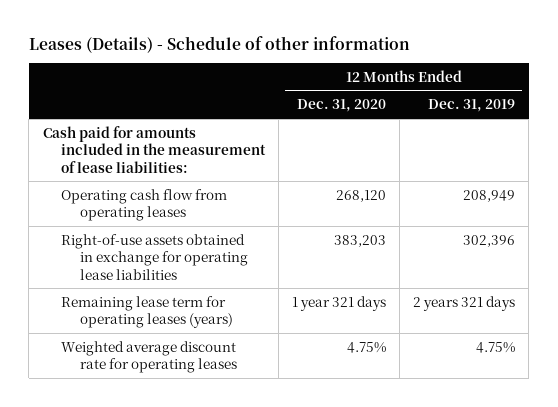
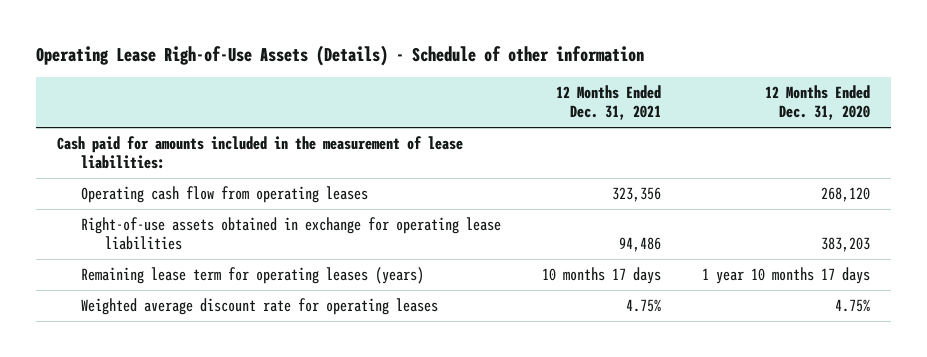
- Leases (Details) - Schedule of other information
+ Operating Lease Righ-of-Use Assets (Details) - Schedule of other information
- | 12 Months Ended Dec. 31, 2020 | 12 Months Ended Dec. 31, 2019
+ | 12 Months Ended Dec. 31, 2021 | 12 Months Ended Dec. 31, 2020
- Remaining lease term for operating leases (years) | 1 year 321 days | 2 years 321 days
+ Remaining lease term for operating leases (years) | 10 months 17 days | 1 year 10 months 17 days

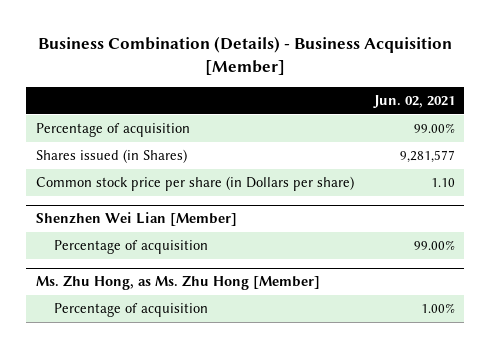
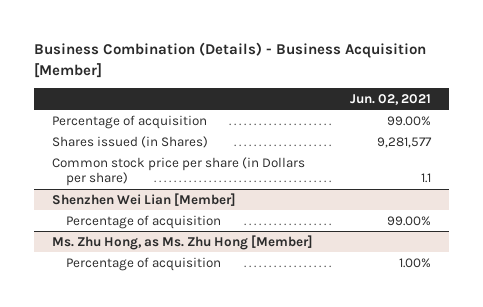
- Common stock price per share (in Dollars per share) | 1.10
+ Common stock price per share (in Dollars per share) | 1.1

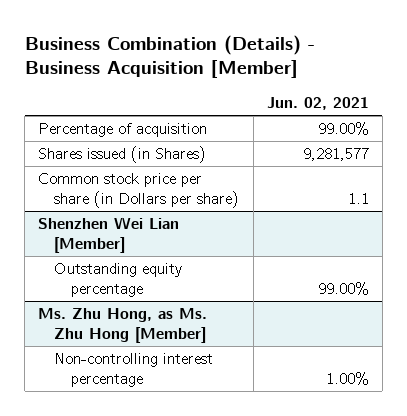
@ Shenzhen Wei Lian [Member]
- Percentage of acquisition | 99.00%
+ Outstanding equity percentage | 99.00%
@ Ms. Zhu Hong, as Ms. Zhu Hong [Member]
- Percentage of acquisition | 1.00%
+ Non-controlling interest percentage | 1.00%

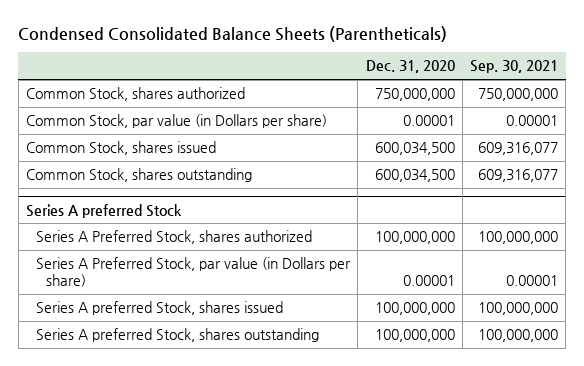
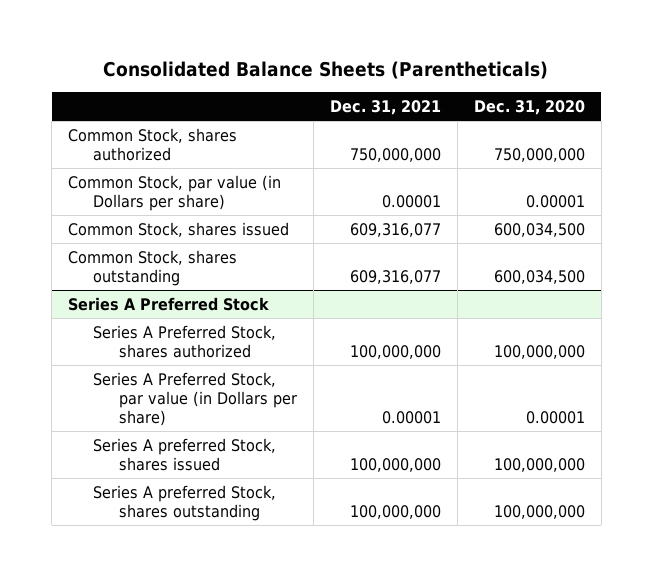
- Condensed Consolidated Balance Sheets (Parentheticals)
+ Consolidated Balance Sheets (Parentheticals)
- | Dec. 31, 2020 | Sep. 30, 2021
+ | Dec. 31, 2021 | Dec. 31, 2020
- Series A preferred Stock
+ Series A Preferred Stock

